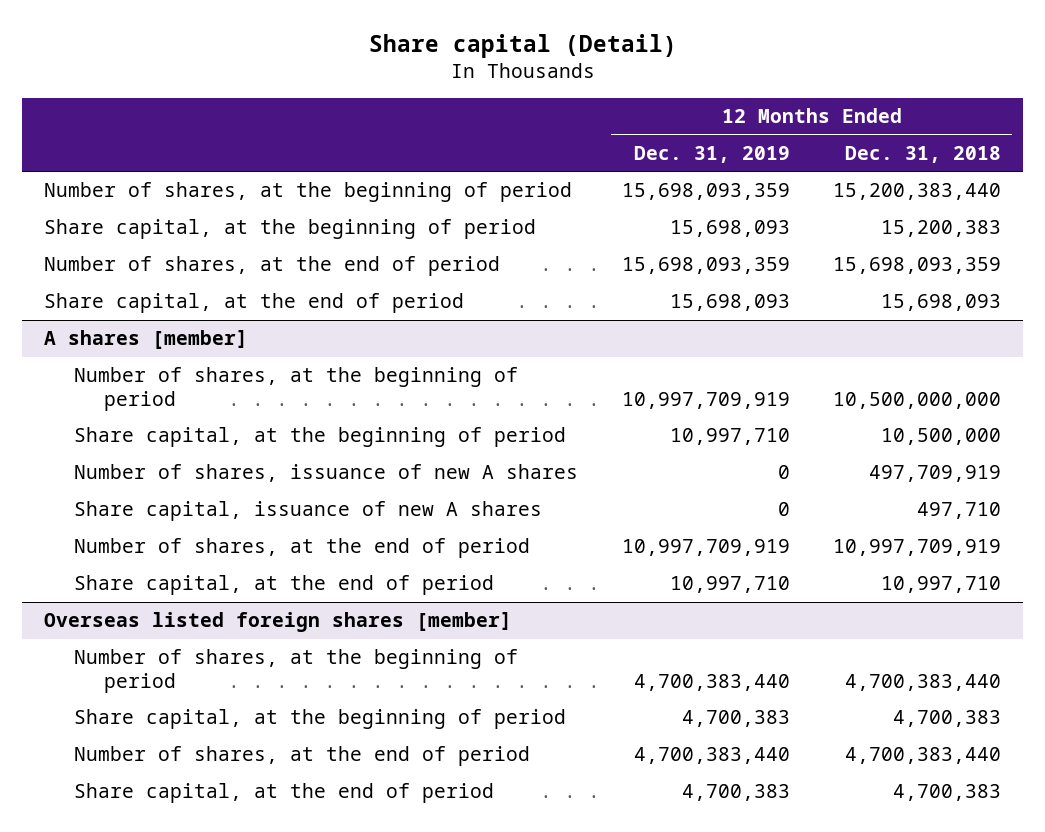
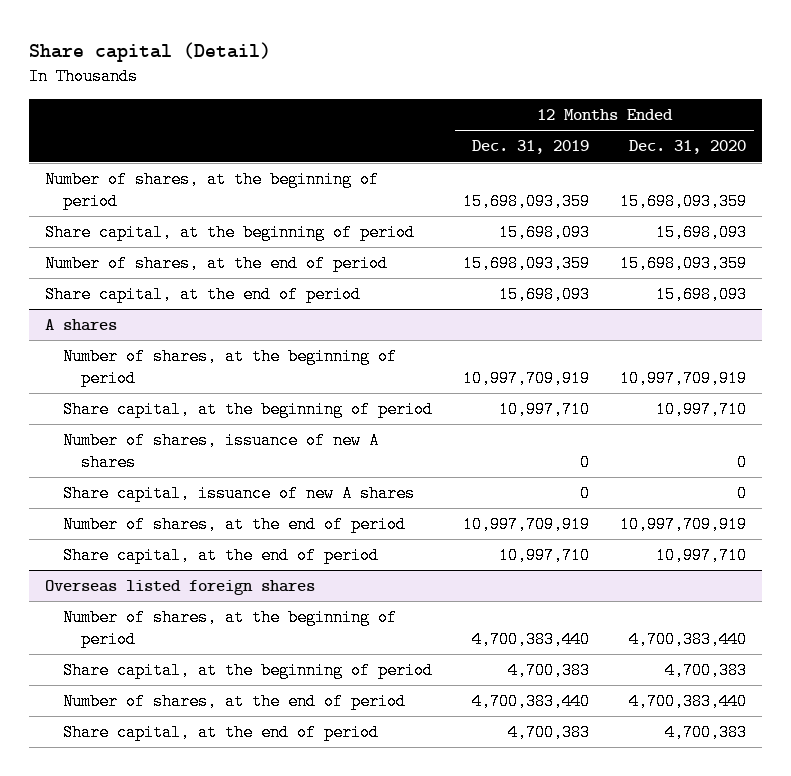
- | 12 Months Ended Dec. 31, 2019 | 12 Months Ended Dec. 31, 2018
+ | 12 Months Ended Dec. 31, 2019 | 12 Months Ended Dec. 31, 2020
- A shares [member]
+ A shares
- Overseas listed foreign shares [member]
+ Overseas listed foreign shares

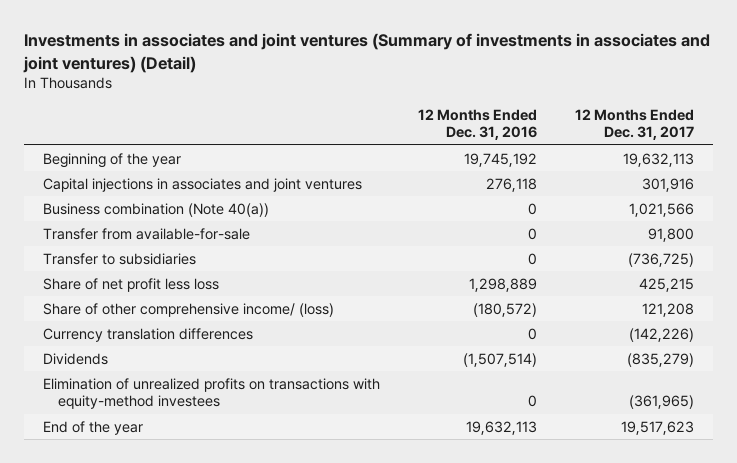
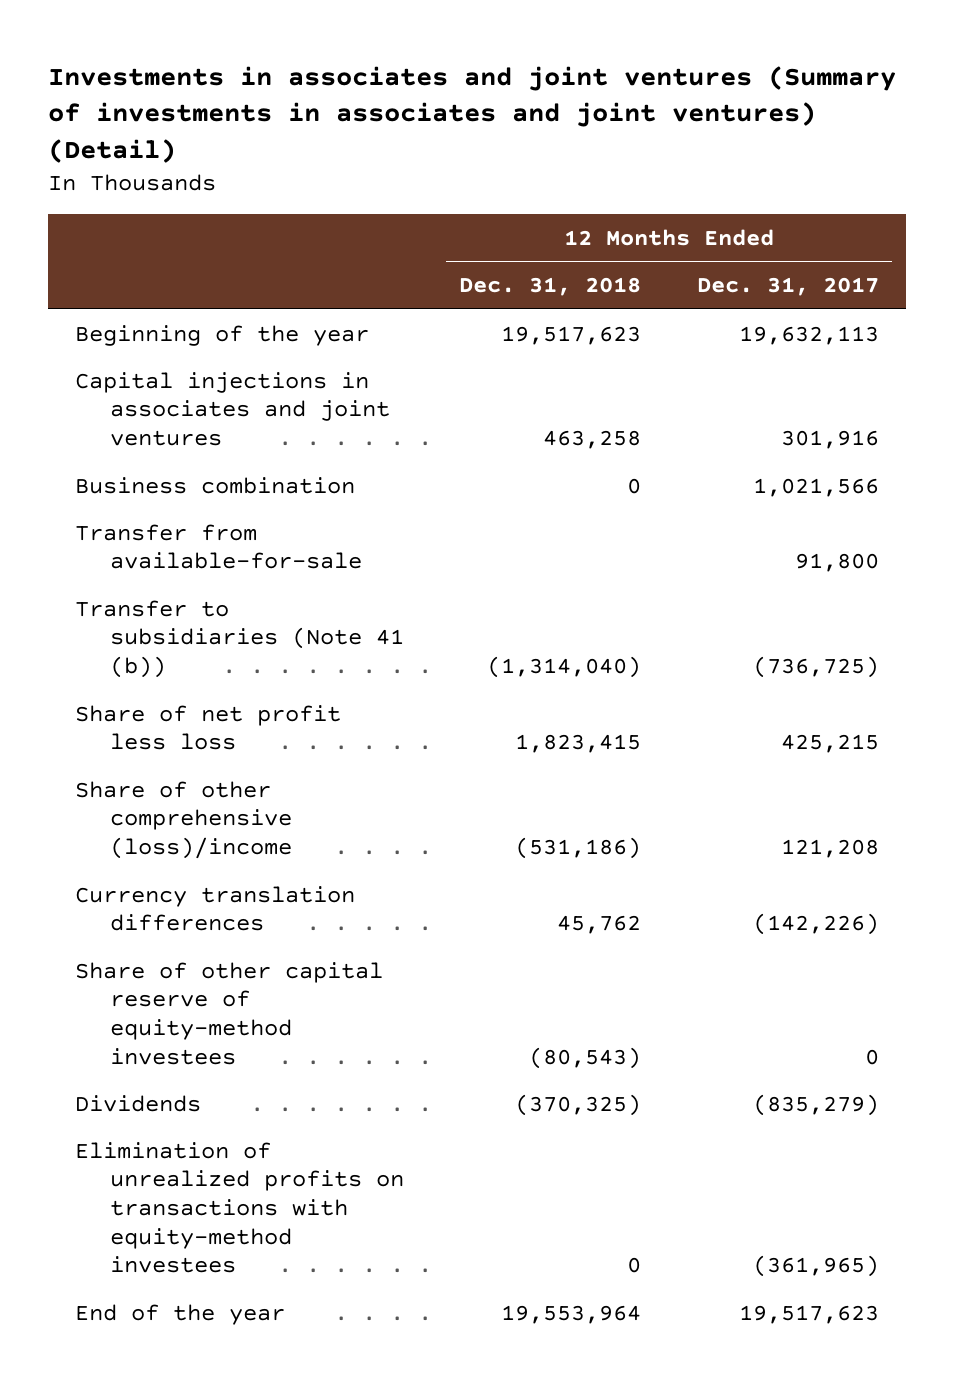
- | 12 Months Ended Dec. 31, 2016 | 12 Months Ended Dec. 31, 2017
+ | 12 Months Ended Dec. 31, 2018 | 12 Months Ended Dec. 31, 2017
- Business combination (Note 40(a)) | 0 | 1,021,566
+ Business combination | 0 | 1,021,566
- Transfer to subsidiaries | 0 | (736,725)
+ Transfer to subsidiaries (Note 41 (b)) | (1,314,040) | (736,725)
- Share of other comprehensive income/ (loss) | (180,572) | 121,208
+ Share of other comprehensive (loss)/income | (531,186) | 121,208
+ Share of other capital reserve of equity-method investees | (80,543) | 0

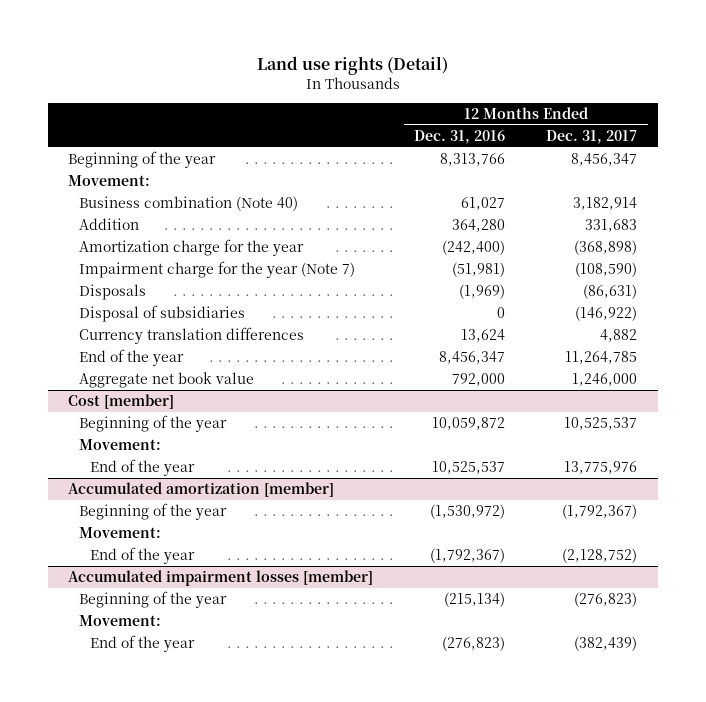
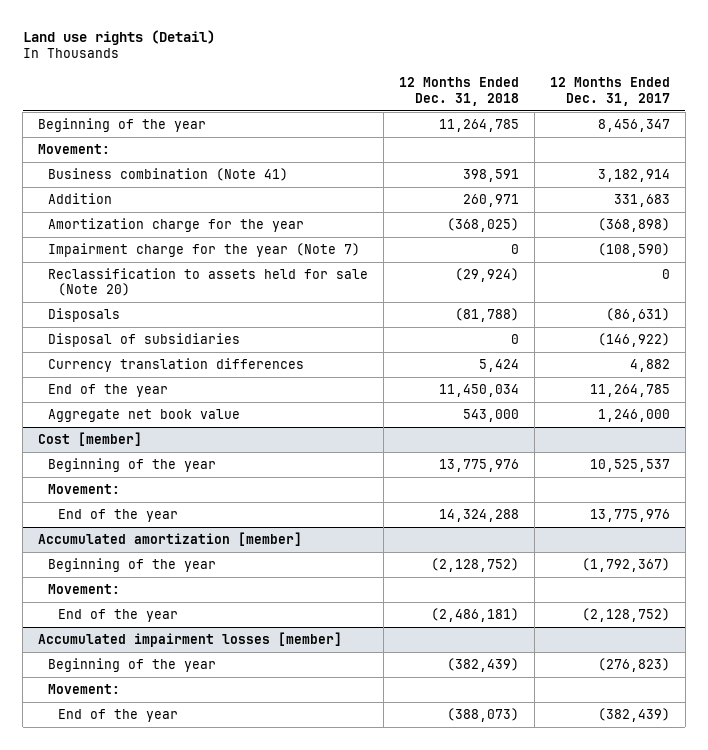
- | 12 Months Ended Dec. 31, 2016 | 12 Months Ended Dec. 31, 2017
+ | 12 Months Ended Dec. 31, 2018 | 12 Months Ended Dec. 31, 2017
- Business combination (Note 40) | 61,027 | 3,182,914
+ Business combination (Note 41) | 398,591 | 3,182,914
+ Reclassification to assets held for sale (Note 20) | (29,924) | 0

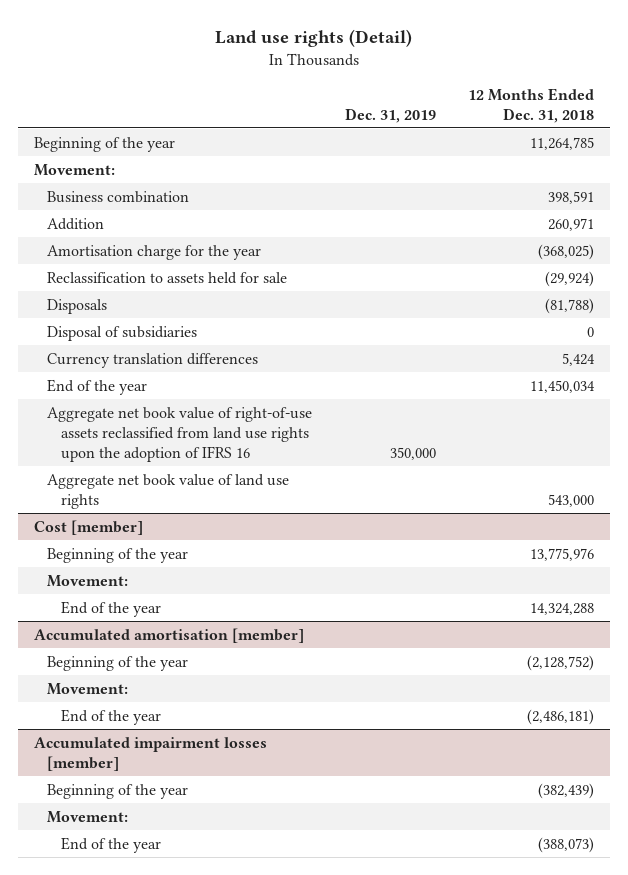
- | 12 Months Ended Dec. 31, 2018 | 12 Months Ended Dec. 31, 2017
+ | Dec. 31, 2019 | 12 Months Ended Dec. 31, 2018
- Business combination (Note 41) | 398,591 | 3,182,914
+ Business combination | | 398,591
- Amortization charge for the year | (368,025) | (368,898)
- Impairment charge for the year (Note 7) | 0 | (108,590)
- Reclassification to assets held for sale (Note 20) | (29,924) | 0
+ Amortisation charge for the year | | (368,025)
+ Reclassification to assets held for sale | | (29,924)
- Aggregate net book value | 543,000 | 1,246,000
+ Aggregate net book value of right-of-use assets reclassified from land use rights upon the adoption of IFRS 16 | 350,000 |
+ Aggregate net book value of land use rights | | 543,000
- Accumulated amortization [member]
+ Accumulated amortisation [member]

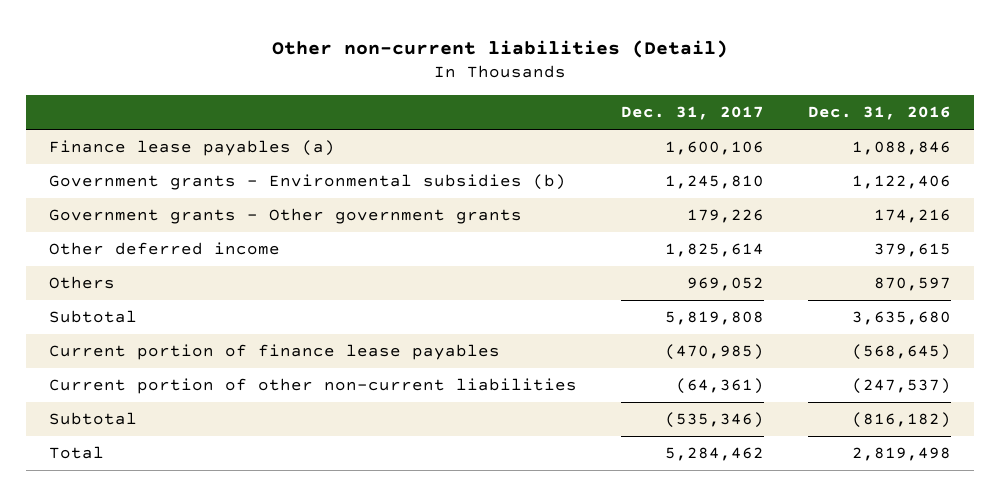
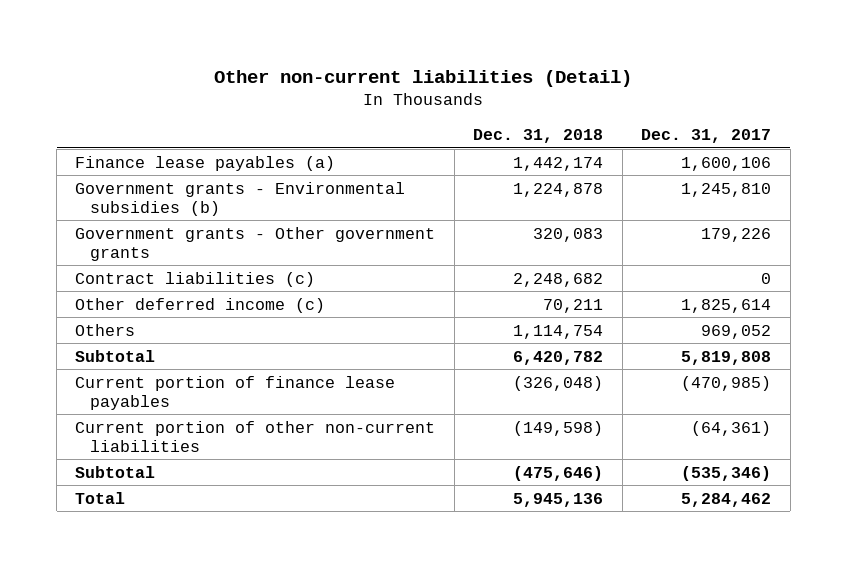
- | Dec. 31, 2017 | Dec. 31, 2016
+ | Dec. 31, 2018 | Dec. 31, 2017
- Other deferred income | 1,825,614 | 379,615
+ Contract liabilities (c) | 2,248,682 | 0
+ Other deferred income (c) | 70,211 | 1,825,614

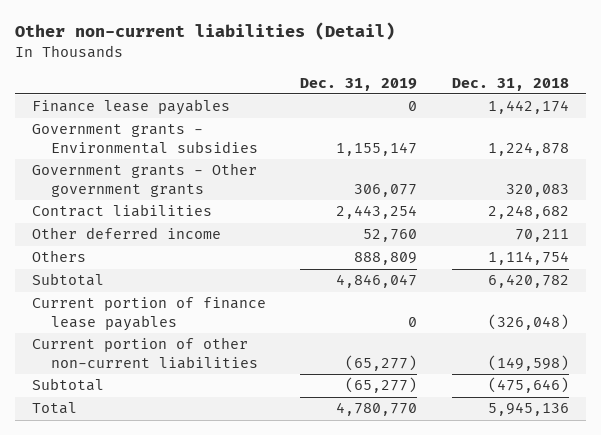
- | Dec. 31, 2018 | Dec. 31, 2017
+ | Dec. 31, 2019 | Dec. 31, 2018
- Finance lease payables (a) | 1,442,174 | 1,600,106
- Government grants - Environmental subsidies (b) | 1,224,878 | 1,245,810
+ Finance lease payables | 0 | 1,442,174
+ Government grants - Environmental subsidies | 1,155,147 | 1,224,878
- Contract liabilities (c) | 2,248,682 | 0
- Other deferred income (c) | 70,211 | 1,825,614
+ Contract liabilities | 2,443,254 | 2,248,682
+ Other deferred income | 52,760 | 70,211

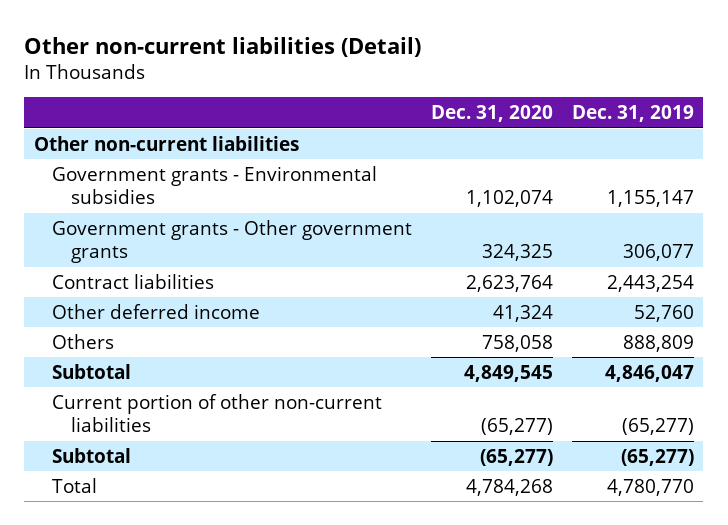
- | Dec. 31, 2019 | Dec. 31, 2018
+ | Dec. 31, 2020 | Dec. 31, 2019
- Finance lease payables | 0 | 1,442,174
+ Other non-current liabilities
- Current portion of finance lease payables | 0 | (326,048)

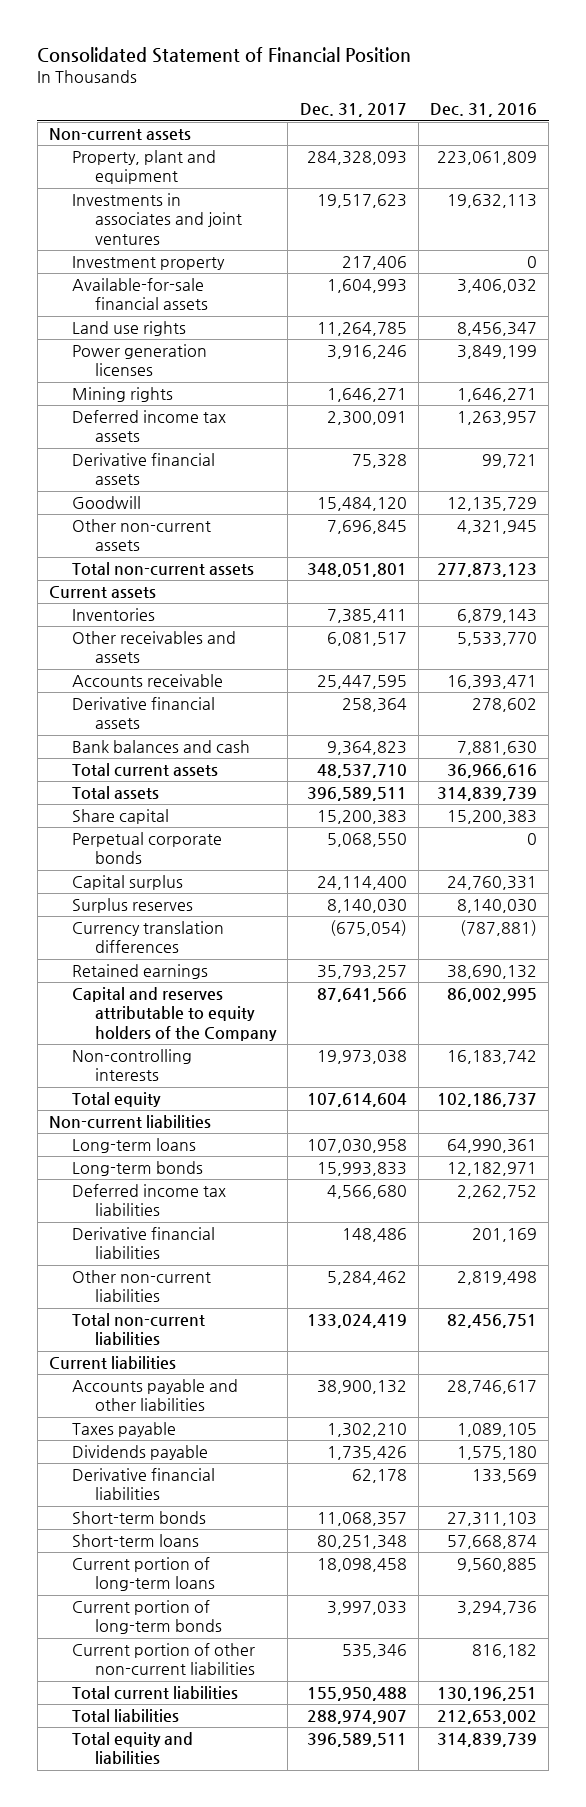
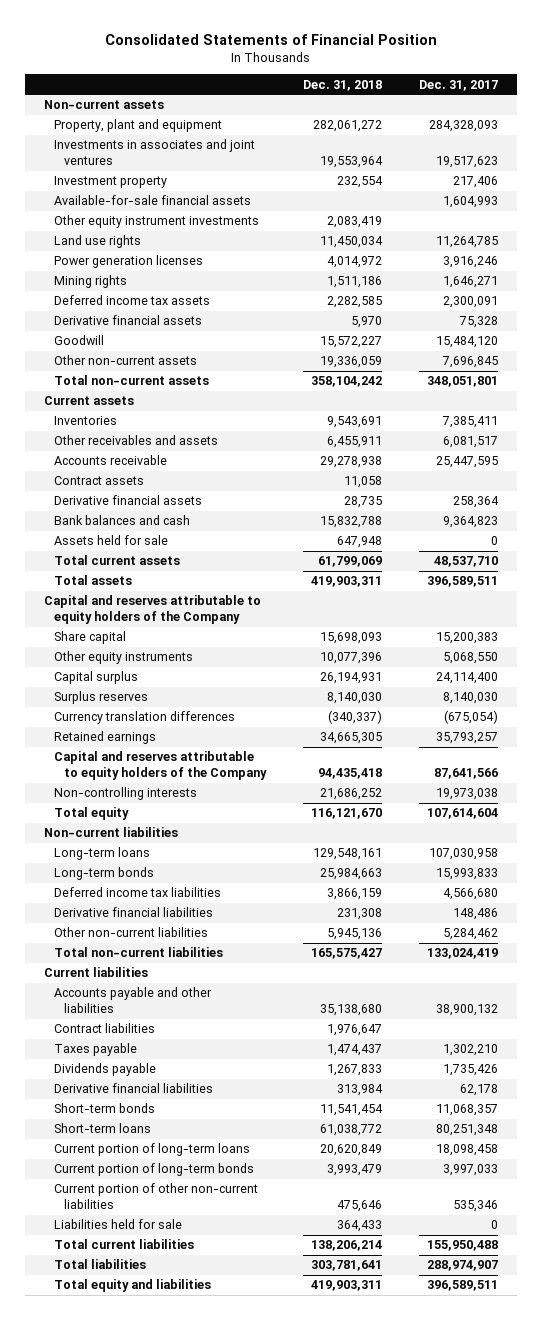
- Consolidated Statement of Financial Position
+ Consolidated Statements of Financial Position
- | Dec. 31, 2017 | Dec. 31, 2016
+ | Dec. 31, 2018 | Dec. 31, 2017
+ Other equity instrument investments | 2,083,419 |
+ Contract assets | 11,058 |
+ Assets held for sale | 647,948 | 0
+ Capital and reserves attributable to equity holders of the Company
- Perpetual corporate bonds | 5,068,550 | 0
+ Other equity instruments | 10,077,396 | 5,068,550
+ Contract liabilities | 1,976,647 |
+ Liabilities held for sale | 364,433 | 0

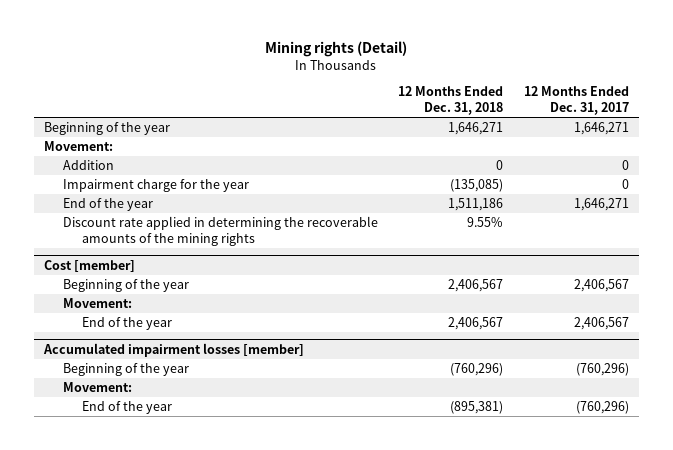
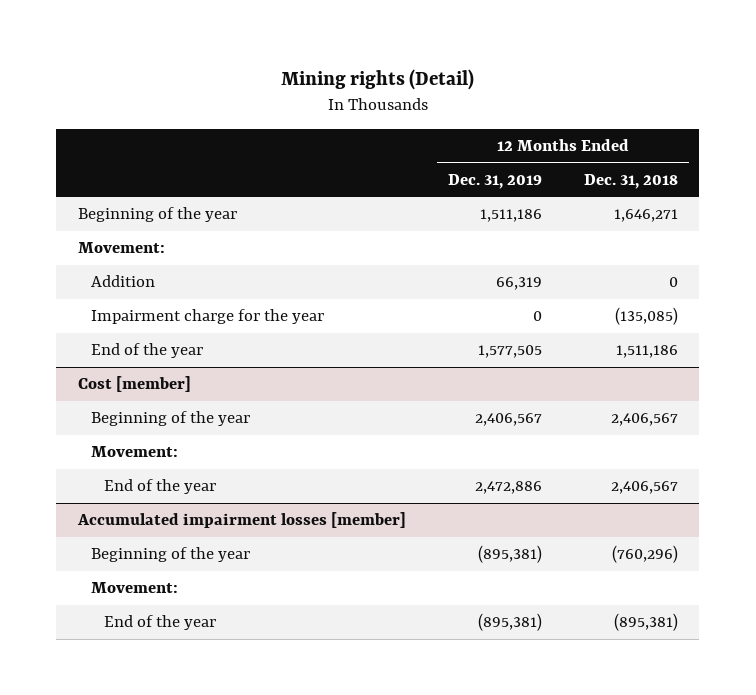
- | 12 Months Ended Dec. 31, 2018 | 12 Months Ended Dec. 31, 2017
+ | 12 Months Ended Dec. 31, 2019 | 12 Months Ended Dec. 31, 2018
- Discount rate applied in determining the recoverable amounts of the mining rights | 9.55% |

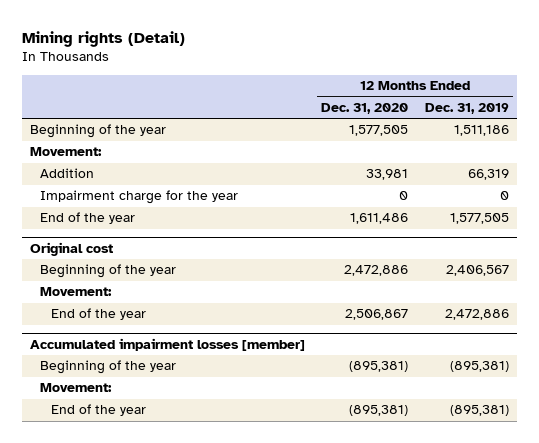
- | 12 Months Ended Dec. 31, 2019 | 12 Months Ended Dec. 31, 2018
+ | 12 Months Ended Dec. 31, 2020 | 12 Months Ended Dec. 31, 2019
- Cost [member]
+ Original cost

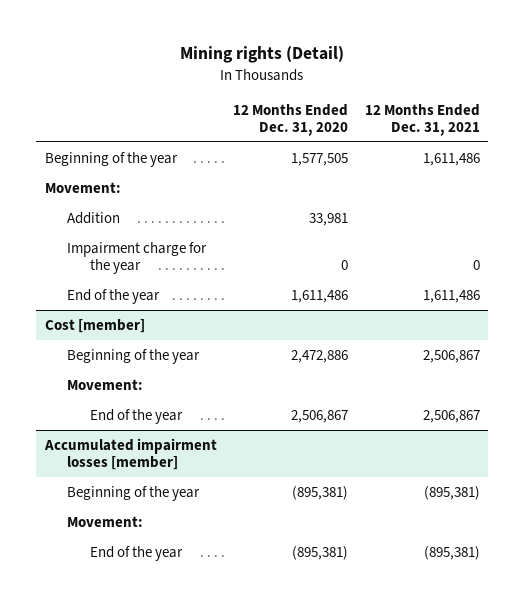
- | 12 Months Ended Dec. 31, 2020 | 12 Months Ended Dec. 31, 2019
+ | 12 Months Ended Dec. 31, 2020 | 12 Months Ended Dec. 31, 2021
- Original cost
+ Cost [member]

